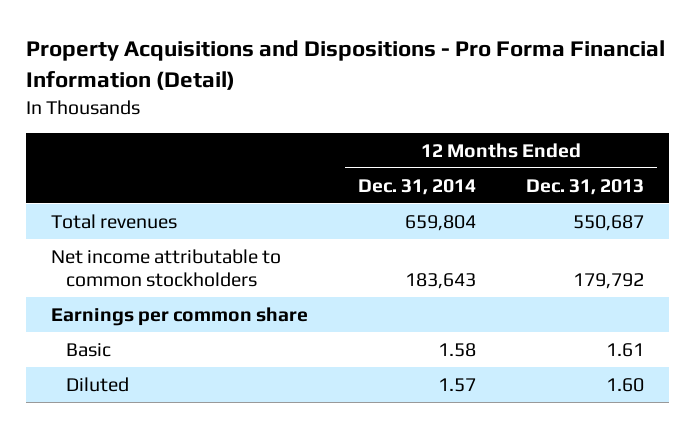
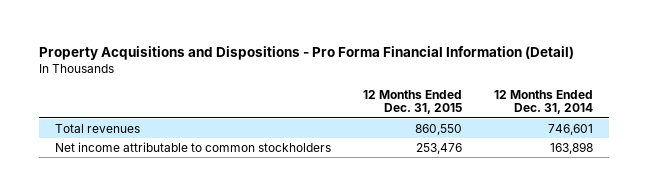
- | 12 Months Ended Dec. 31, 2014 | 12 Months Ended Dec. 31, 2013
+ | 12 Months Ended Dec. 31, 2015 | 12 Months Ended Dec. 31, 2014
- Total revenues | 659,804 | 550,687
- Net income attributable to common stockholders | 183,643 | 179,792
- Earnings per common share
- Basic | 1.58 | 1.61
- Diluted | 1.57 | 1.60
+ Total revenues | 860,550 | 746,601
+ Net income attributable to common stockholders | 253,476 | 163,898

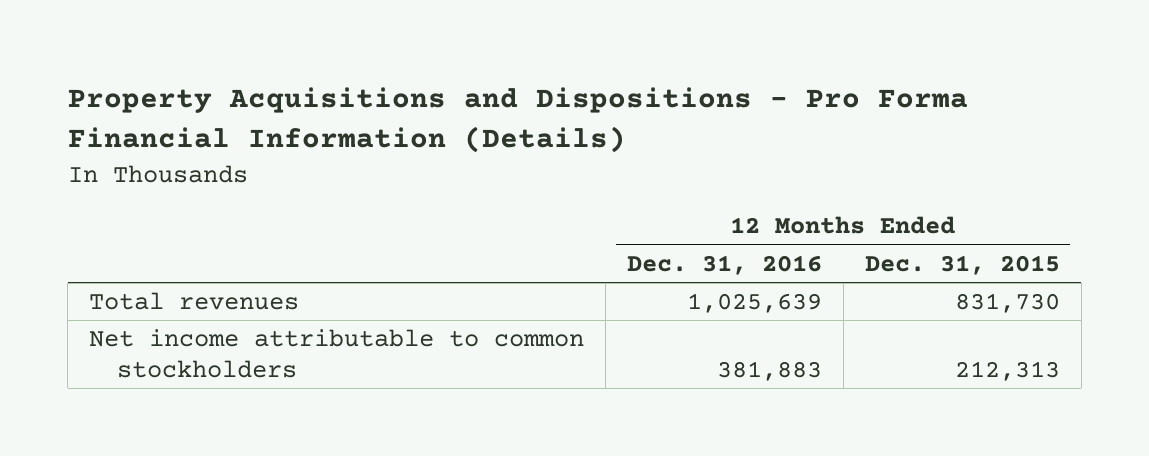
- Property Acquisitions and Dispositions - Pro Forma Financial Information (Detail)
+ Property Acquisitions and Dispositions - Pro Forma Financial Information (Details)
- | 12 Months Ended Dec. 31, 2015 | 12 Months Ended Dec. 31, 2014
+ | 12 Months Ended Dec. 31, 2016 | 12 Months Ended Dec. 31, 2015
- Total revenues | 860,550 | 746,601
- Net income attributable to common stockholders | 253,476 | 163,898
+ Total revenues | 1,025,639 | 831,730
+ Net income attributable to common stockholders | 381,883 | 212,313

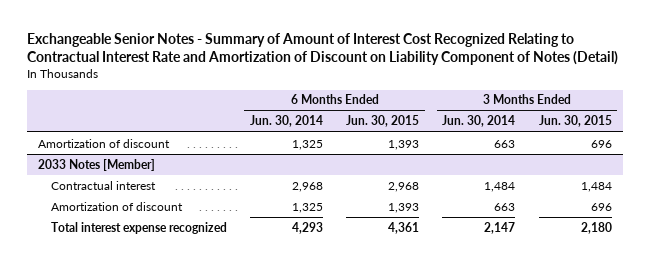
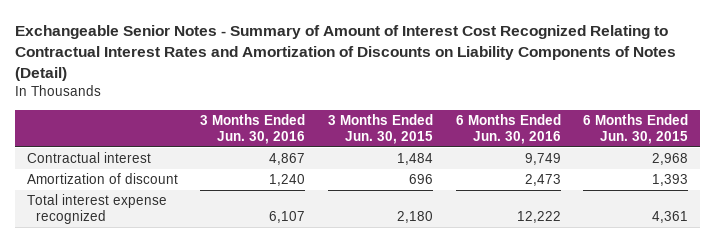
- Exchangeable Senior Notes - Summary of Amount of Interest Cost Recognized Relating to Contractual Interest Rate and Amortization of Discount on Liability Component of Notes (Detail)
+ Exchangeable Senior Notes - Summary of Amount of Interest Cost Recognized Relating to Contractual Interest Rates and Amortization of Discounts on Liability Components of Notes (Detail)
- | 6 Months Ended Jun. 30, 2014 | 6 Months Ended Jun. 30, 2015 | 3 Months Ended Jun. 30, 2014 | 3 Months Ended Jun. 30, 2015
+ | 3 Months Ended Jun. 30, 2016 | 3 Months Ended Jun. 30, 2015 | 6 Months Ended Jun. 30, 2016 | 6 Months Ended Jun. 30, 2015
- Amortization of discount | 1,325 | 1,393 | 663 | 696
- 2033 Notes [Member]

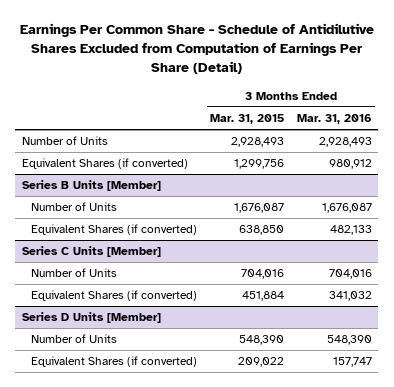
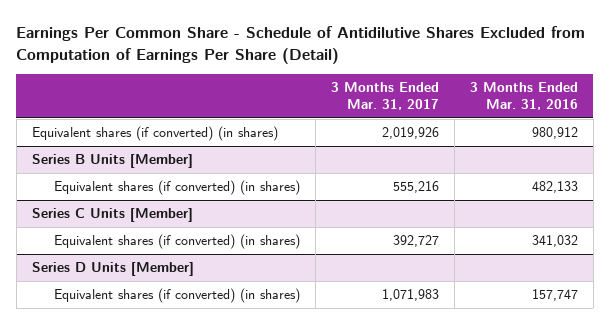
- | 3 Months Ended Mar. 31, 2015 | 3 Months Ended Mar. 31, 2016
+ | 3 Months Ended Mar. 31, 2017 | 3 Months Ended Mar. 31, 2016
- Number of Units | 2,928,493 | 2,928,493
- Equivalent Shares (if converted) | 1,299,756 | 980,912
+ Equivalent shares (if converted) (in shares) | 2,019,926 | 980,912
@ Series B Units [Member]
- Number of Units | 1,676,087 | 1,676,087
- Equivalent Shares (if converted) | 638,850 | 482,133
+ Equivalent shares (if converted) (in shares) | 555,216 | 482,133
@ Series C Units [Member]
- Number of Units | 704,016 | 704,016
- Equivalent Shares (if converted) | 451,884 | 341,032
+ Equivalent shares (if converted) (in shares) | 392,727 | 341,032
@ Series D Units [Member]
- Number of Units | 548,390 | 548,390
- Equivalent Shares (if converted) | 209,022 | 157,747
+ Equivalent shares (if converted) (in shares) | 1,071,983 | 157,747

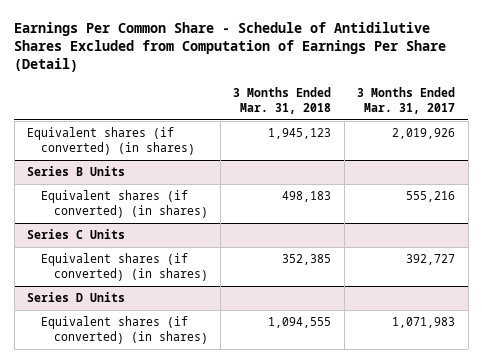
- | 3 Months Ended Mar. 31, 2017 | 3 Months Ended Mar. 31, 2016
+ | 3 Months Ended Mar. 31, 2018 | 3 Months Ended Mar. 31, 2017
- Series B Units [Member]
+ Series B Units
- Series C Units [Member]
+ Series C Units
- Series D Units [Member]
+ Series D Units

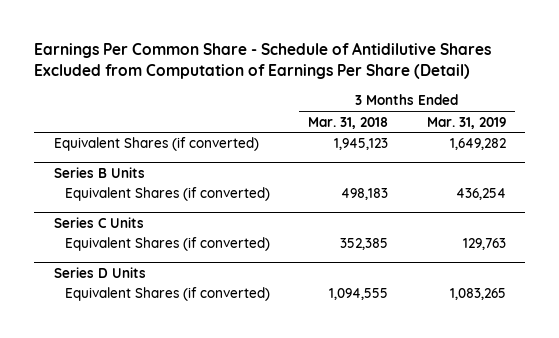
- | 3 Months Ended Mar. 31, 2018 | 3 Months Ended Mar. 31, 2017
+ | 3 Months Ended Mar. 31, 2018 | 3 Months Ended Mar. 31, 2019
- Equivalent shares (if converted) (in shares) | 1,945,123 | 2,019,926
+ Equivalent Shares (if converted) | 1,945,123 | 1,649,282
@ Series B Units
- Equivalent shares (if converted) (in shares) | 498,183 | 555,216
+ Equivalent Shares (if converted) | 498,183 | 436,254
@ Series C Units
- Equivalent shares (if converted) (in shares) | 352,385 | 392,727
+ Equivalent Shares (if converted) | 352,385 | 129,763
@ Series D Units
- Equivalent shares (if converted) (in shares) | 1,094,555 | 1,071,983
+ Equivalent Shares (if converted) | 1,094,555 | 1,083,265

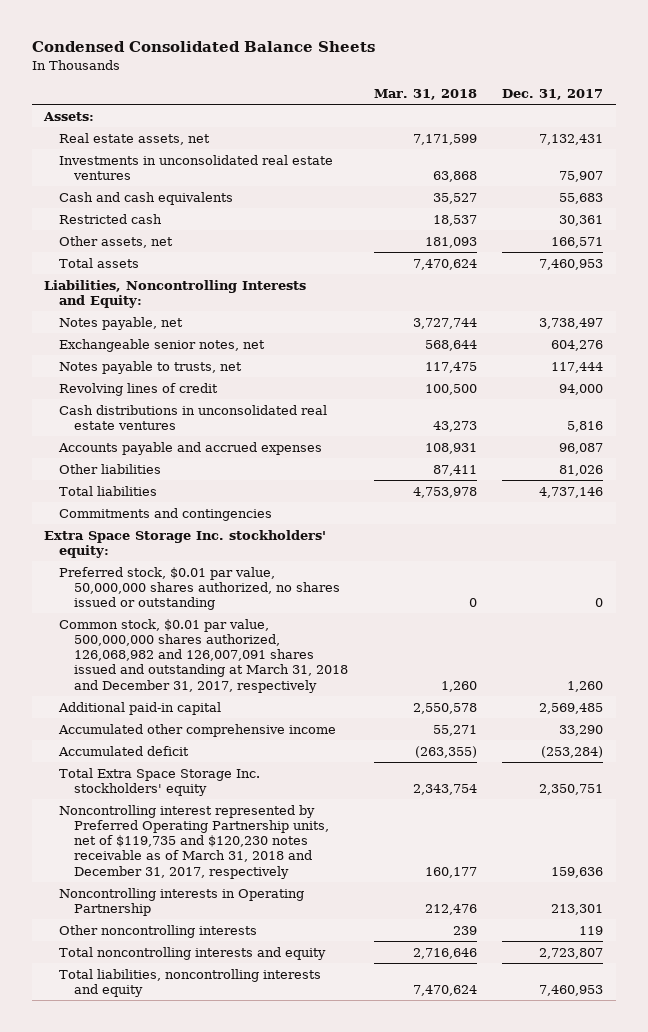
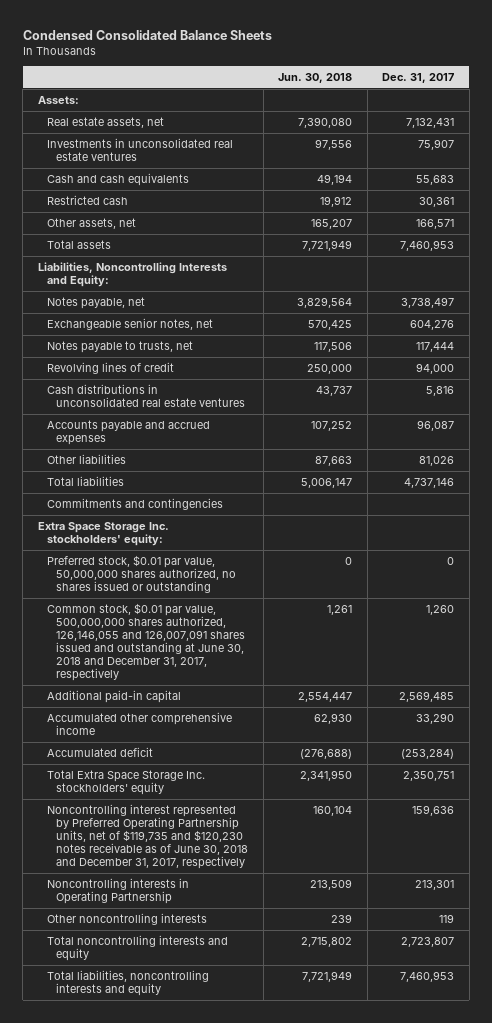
- | Mar. 31, 2018 | Dec. 31, 2017
+ | Jun. 30, 2018 | Dec. 31, 2017
- Common stock, $0.01 par value, 500,000,000 shares authorized, 126,068,982 and 126,007,091 shares issued and outstanding at March 31, 2018 and December 31, 2017, respectively | 1,260 | 1,260
+ Common stock, $0.01 par value, 500,000,000 shares authorized, 126,146,055 and 126,007,091 shares issued and outstanding at June 30, 2018 and December 31, 2017, respectively | 1,261 | 1,260
- Noncontrolling interest represented by Preferred Operating Partnership units, net of $119,735 and $120,230 notes receivable as of March 31, 2018 and December 31, 2017, respectively | 160,177 | 159,636
+ Noncontrolling interest represented by Preferred Operating Partnership units, net of $119,735 and $120,230 notes receivable as of June 30, 2018 and December 31, 2017, respectively | 160,104 | 159,636

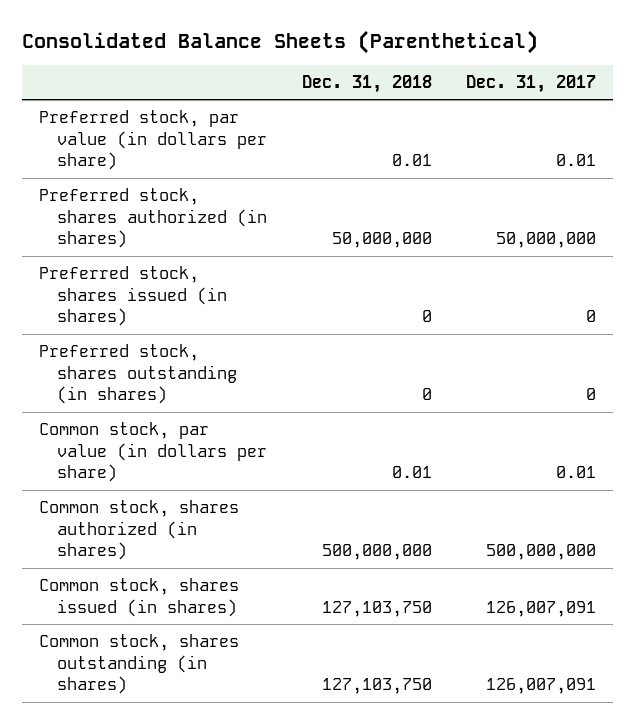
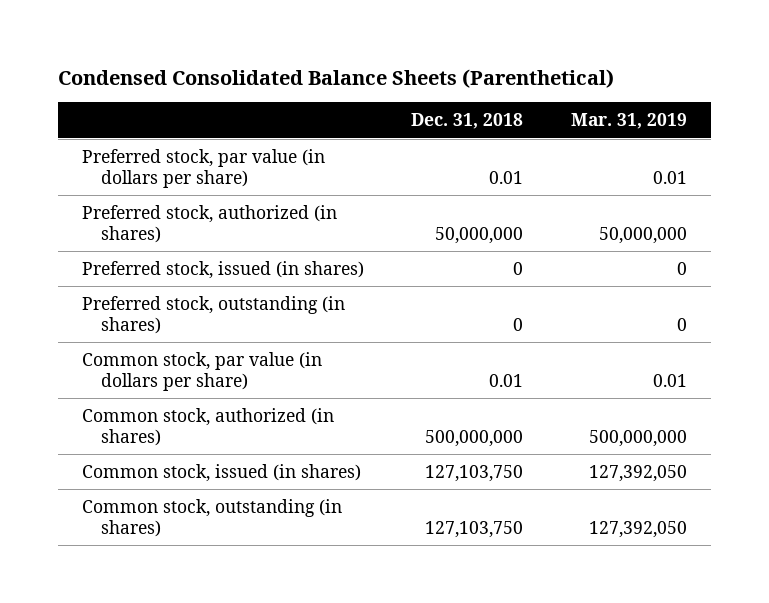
- Consolidated Balance Sheets (Parenthetical)
+ Condensed Consolidated Balance Sheets (Parenthetical)
- | Dec. 31, 2018 | Dec. 31, 2017
+ | Dec. 31, 2018 | Mar. 31, 2019
- Preferred stock, shares authorized (in shares) | 50,000,000 | 50,000,000
- Preferred stock, shares issued (in shares) | 0 | 0
- Preferred stock, shares outstanding (in shares) | 0 | 0
+ Preferred stock, authorized (in shares) | 50,000,000 | 50,000,000
+ Preferred stock, issued (in shares) | 0 | 0
+ Preferred stock, outstanding (in shares) | 0 | 0
- Common stock, shares authorized (in shares) | 500,000,000 | 500,000,000
- Common stock, shares issued (in shares) | 127,103,750 | 126,007,091
- Common stock, shares outstanding (in shares) | 127,103,750 | 126,007,091
+ Common stock, authorized (in shares) | 500,000,000 | 500,000,000
+ Common stock, issued (in shares) | 127,103,750 | 127,392,050
+ Common stock, outstanding (in shares) | 127,103,750 | 127,392,050

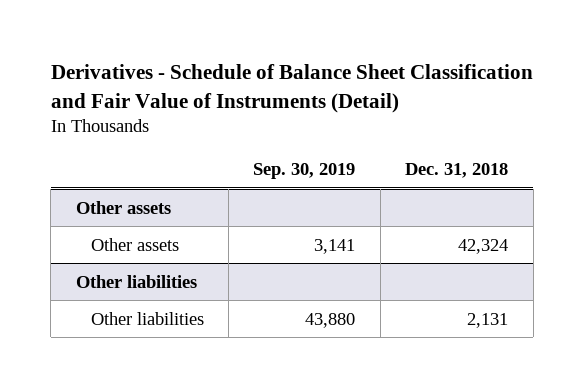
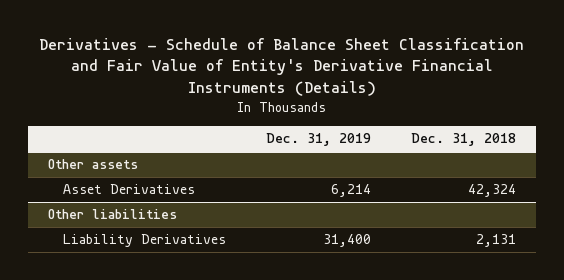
- Derivatives - Schedule of Balance Sheet Classification and Fair Value of Instruments (Detail)
+ Derivatives - Schedule of Balance Sheet Classification and Fair Value of Entity's Derivative Financial Instruments (Details)
- | Sep. 30, 2019 | Dec. 31, 2018
+ | Dec. 31, 2019 | Dec. 31, 2018
@ Other assets
- Other assets | 3,141 | 42,324
+ Asset Derivatives | 6,214 | 42,324
@ Other liabilities
- Other liabilities | 43,880 | 2,131
+ Liability Derivatives | 31,400 | 2,131

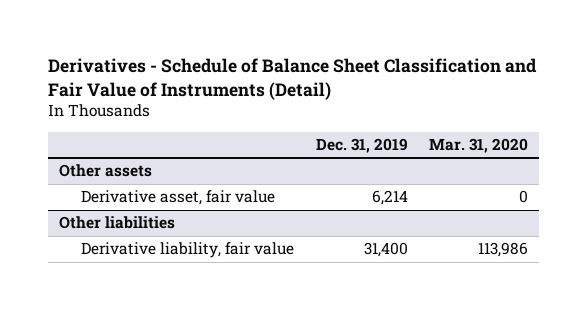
- Derivatives - Schedule of Balance Sheet Classification and Fair Value of Entity's Derivative Financial Instruments (Details)
+ Derivatives - Schedule of Balance Sheet Classification and Fair Value of Instruments (Detail)
- | Dec. 31, 2019 | Dec. 31, 2018
+ | Dec. 31, 2019 | Mar. 31, 2020
@ Other assets
- Asset Derivatives | 6,214 | 42,324
+ Derivative asset, fair value | 6,214 | 0
@ Other liabilities
- Liability Derivatives | 31,400 | 2,131
+ Derivative liability, fair value | 31,400 | 113,986

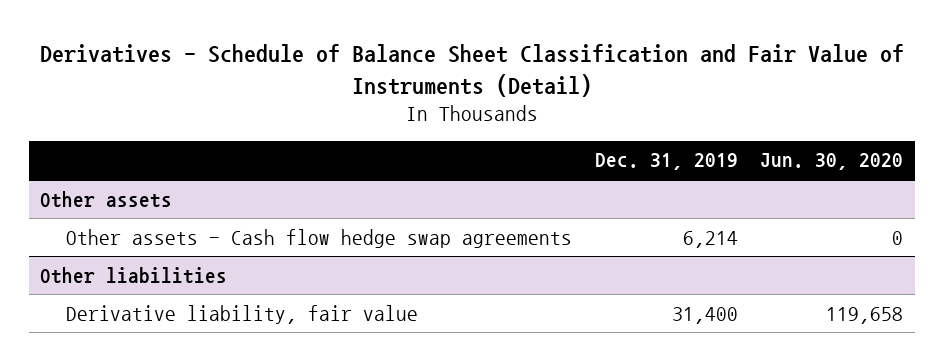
- | Dec. 31, 2019 | Mar. 31, 2020
+ | Dec. 31, 2019 | Jun. 30, 2020
@ Other assets
- Derivative asset, fair value | 6,214 | 0
+ Other assets - Cash flow hedge swap agreements | 6,214 | 0

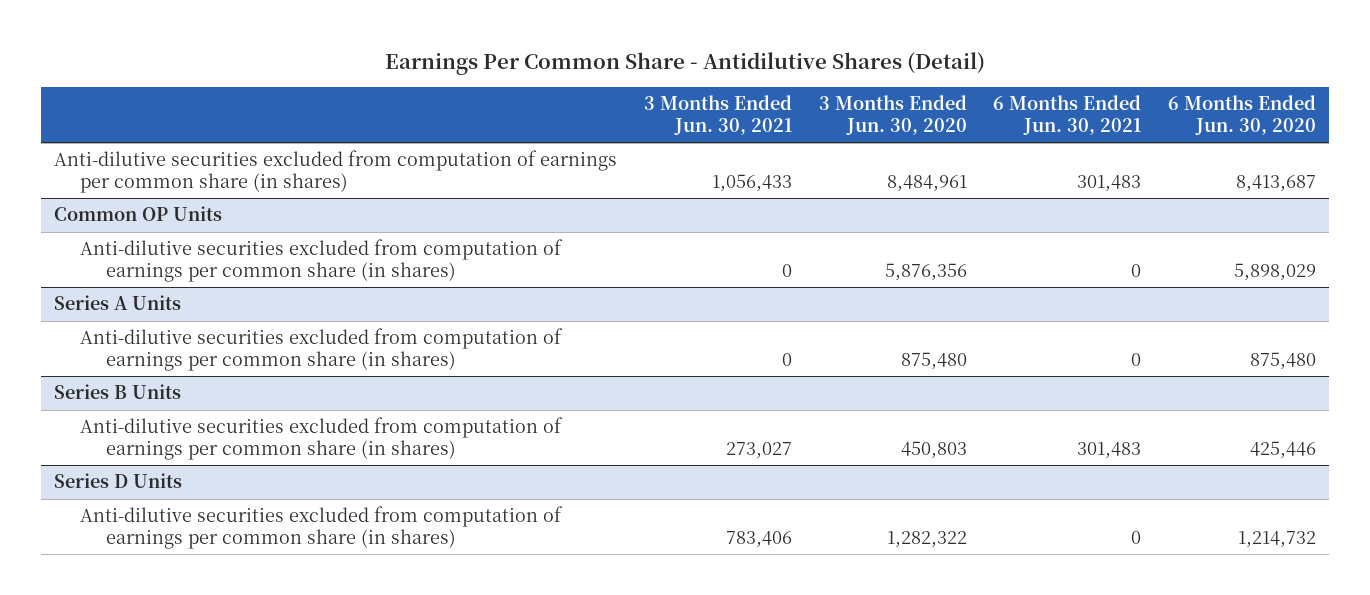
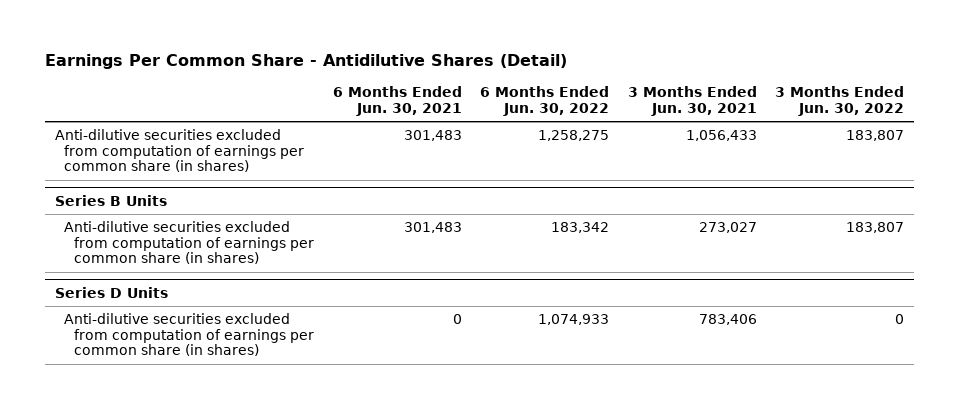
- | 3 Months Ended Jun. 30, 2021 | 3 Months Ended Jun. 30, 2020 | 6 Months Ended Jun. 30, 2021 | 6 Months Ended Jun. 30, 2020
+ | 6 Months Ended Jun. 30, 2021 | 6 Months Ended Jun. 30, 2022 | 3 Months Ended Jun. 30, 2021 | 3 Months Ended Jun. 30, 2022
- Common OP Units
- Anti-dilutive securities excluded from computation of earnings per common share (in shares) | 0 | 5,876,356 | 0 | 5,898,029
- Series A Units
- Anti-dilutive securities excluded from computation of earnings per common share (in shares) | 0 | 875,480 | 0 | 875,480

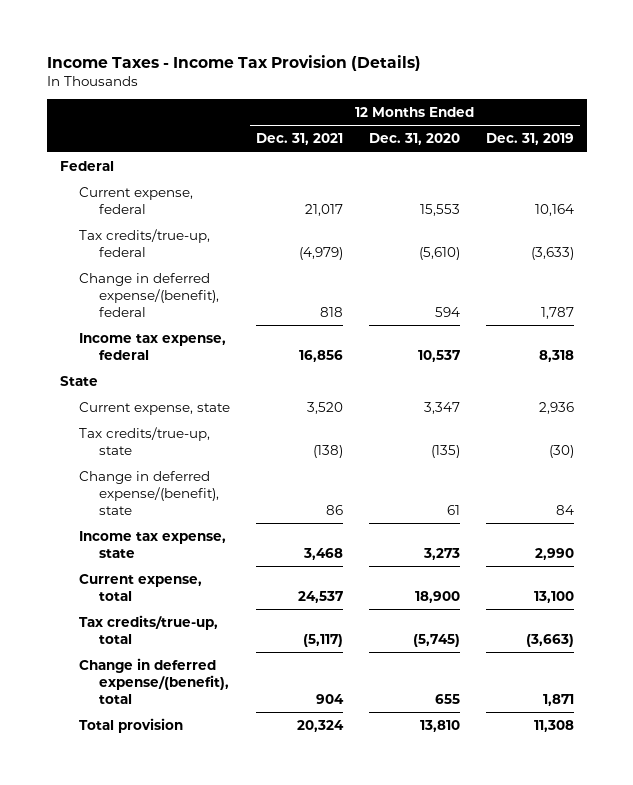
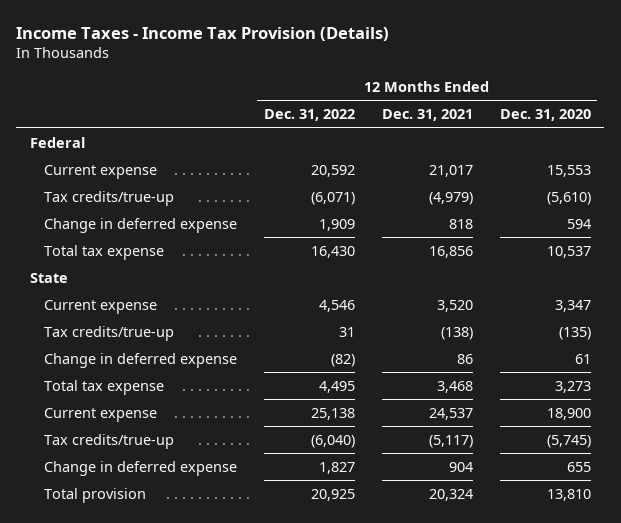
- | 12 Months Ended Dec. 31, 2021 | 12 Months Ended Dec. 31, 2020 | 12 Months Ended Dec. 31, 2019
+ | 12 Months Ended Dec. 31, 2022 | 12 Months Ended Dec. 31, 2021 | 12 Months Ended Dec. 31, 2020
- Current expense, federal | 21,017 | 15,553 | 10,164
- Tax credits/true-up, federal | (4,979) | (5,610) | (3,633)
- Change in deferred expense/(benefit), federal | 818 | 594 | 1,787
- Income tax expense, federal | 16,856 | 10,537 | 8,318
+ Current expense | 20,592 | 21,017 | 15,553
+ Tax credits/true-up | (6,071) | (4,979) | (5,610)
+ Change in deferred expense | 1,909 | 818 | 594
+ Total tax expense | 16,430 | 16,856 | 10,537
- Current expense, state | 3,520 | 3,347 | 2,936
- Tax credits/true-up, state | (138) | (135) | (30)
- Change in deferred expense/(benefit), state | 86 | 61 | 84
- Income tax expense, state | 3,468 | 3,273 | 2,990
- Current expense, total | 24,537 | 18,900 | 13,100
- Tax credits/true-up, total | (5,117) | (5,745) | (3,663)
- Change in deferred expense/(benefit), total | 904 | 655 | 1,871
+ Current expense | 4,546 | 3,520 | 3,347
+ Tax credits/true-up | 31 | (138) | (135)
+ Change in deferred expense | (82) | 86 | 61
+ Total tax expense | 4,495 | 3,468 | 3,273
+ Current expense | 25,138 | 24,537 | 18,900
+ Tax credits/true-up | (6,040) | (5,117) | (5,745)
+ Change in deferred expense | 1,827 | 904 | 655

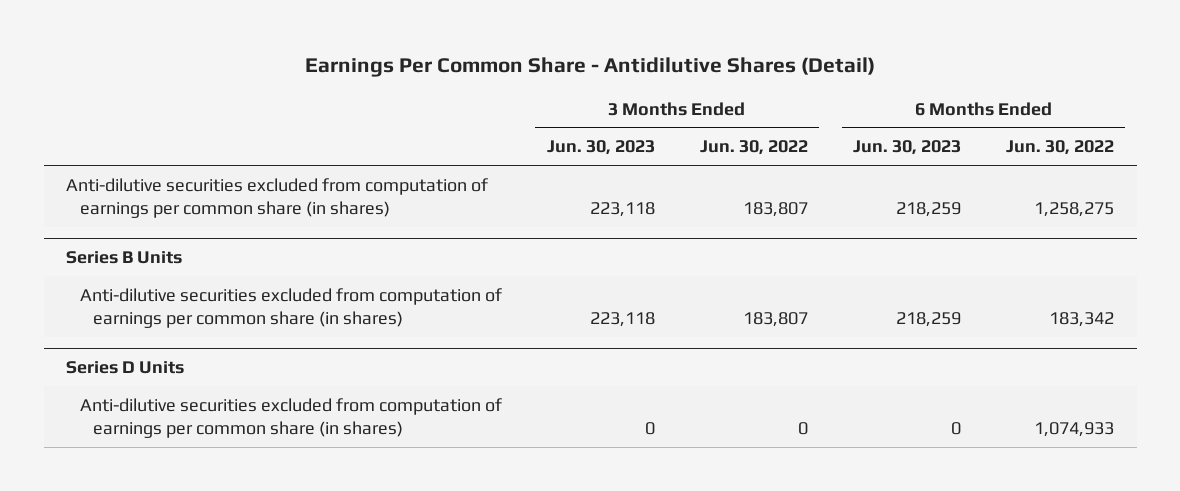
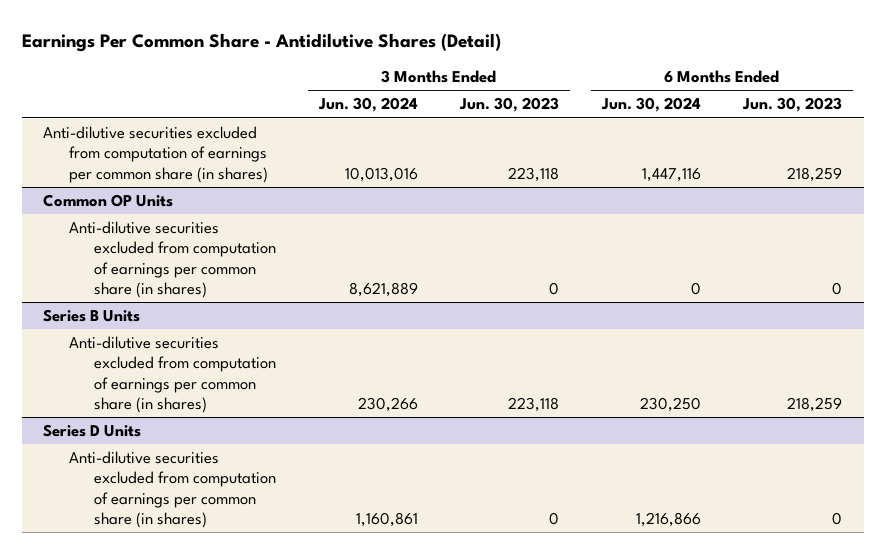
- | 3 Months Ended Jun. 30, 2023 | 3 Months Ended Jun. 30, 2022 | 6 Months Ended Jun. 30, 2023 | 6 Months Ended Jun. 30, 2022
+ | 3 Months Ended Jun. 30, 2024 | 3 Months Ended Jun. 30, 2023 | 6 Months Ended Jun. 30, 2024 | 6 Months Ended Jun. 30, 2023
+ Common OP Units
+ Anti-dilutive securities excluded from computation of earnings per common share (in shares) | 8,621,889 | 0 | 0 | 0

